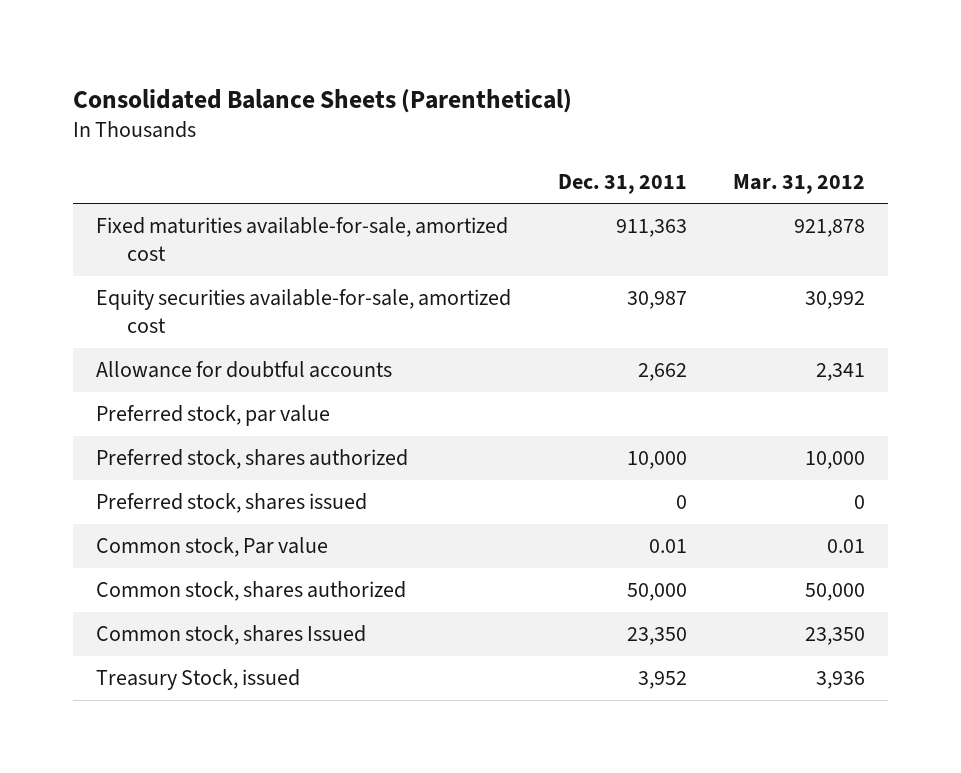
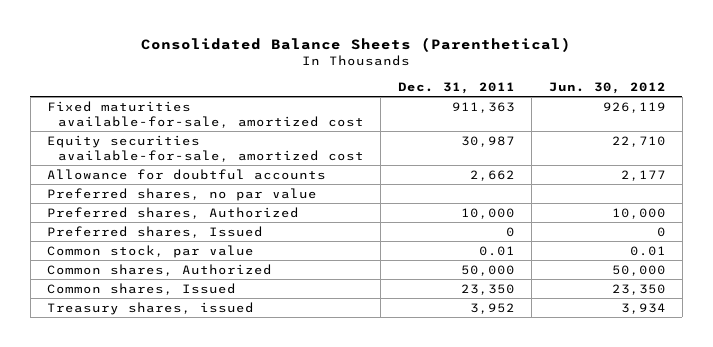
- | Dec. 31, 2011 | Mar. 31, 2012
+ | Dec. 31, 2011 | Jun. 30, 2012
- Preferred stock, par value
- Preferred stock, shares authorized | 10,000 | 10,000
- Preferred stock, shares issued | 0 | 0
- Common stock, Par value | 0.01 | 0.01
- Common stock, shares authorized | 50,000 | 50,000
- Common stock, shares Issued | 23,350 | 23,350
- Treasury Stock, issued | 3,952 | 3,936
+ Preferred shares, no par value
+ Preferred shares, Authorized | 10,000 | 10,000
+ Preferred shares, Issued | 0 | 0
+ Common stock, par value | 0.01 | 0.01
+ Common shares, Authorized | 50,000 | 50,000
+ Common shares, Issued | 23,350 | 23,350
+ Treasury shares, issued | 3,952 | 3,934

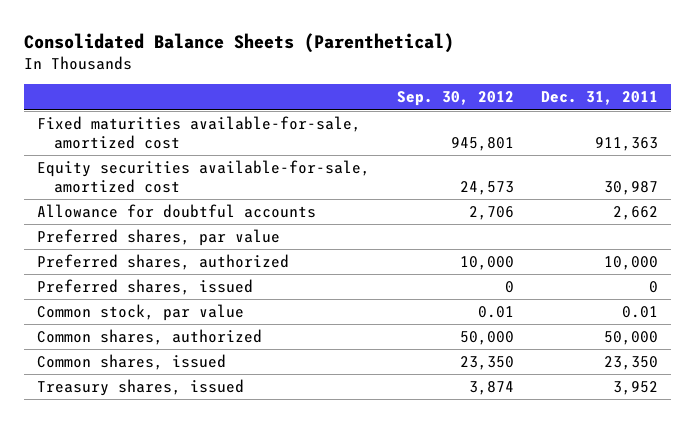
- | Dec. 31, 2011 | Jun. 30, 2012
+ | Sep. 30, 2012 | Dec. 31, 2011
- Preferred shares, no par value
- Preferred shares, Authorized | 10,000 | 10,000
- Preferred shares, Issued | 0 | 0
+ Preferred shares, par value
+ Preferred shares, authorized | 10,000 | 10,000
+ Preferred shares, issued | 0 | 0
- Common shares, Authorized | 50,000 | 50,000
- Common shares, Issued | 23,350 | 23,350
+ Common shares, authorized | 50,000 | 50,000
+ Common shares, issued | 23,350 | 23,350

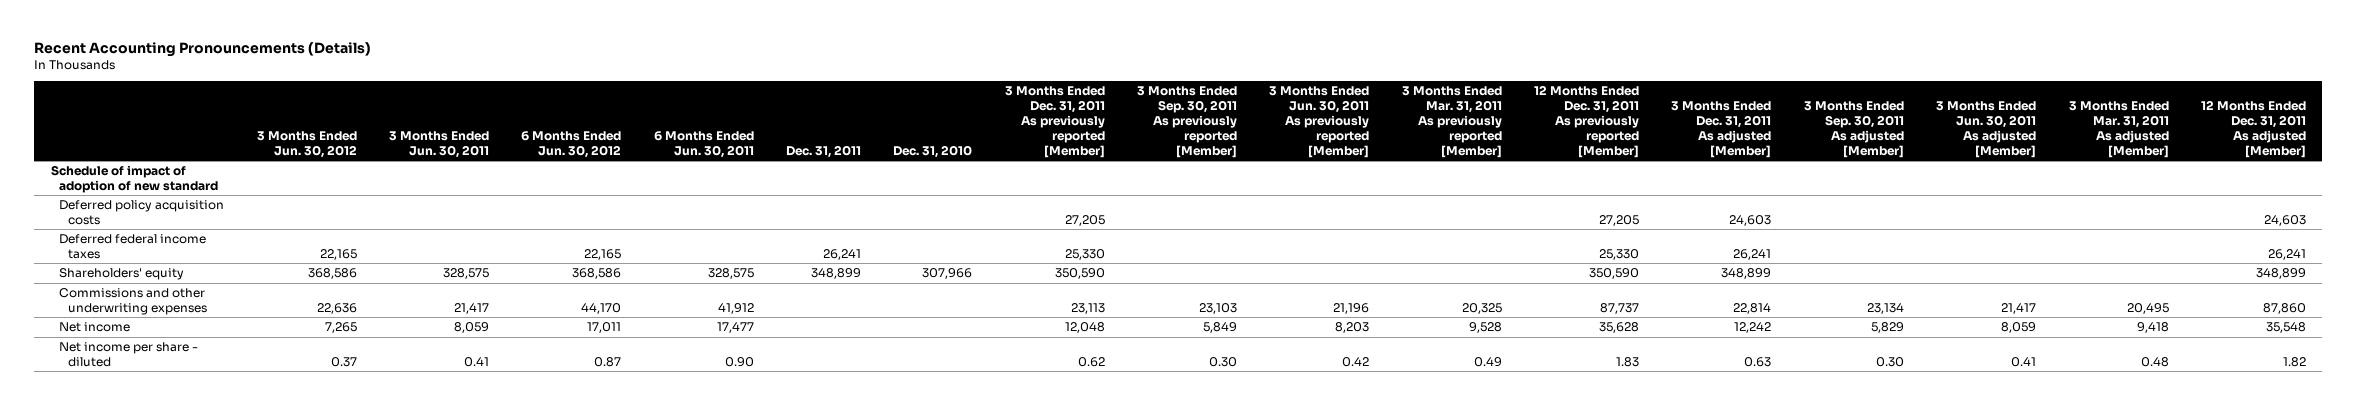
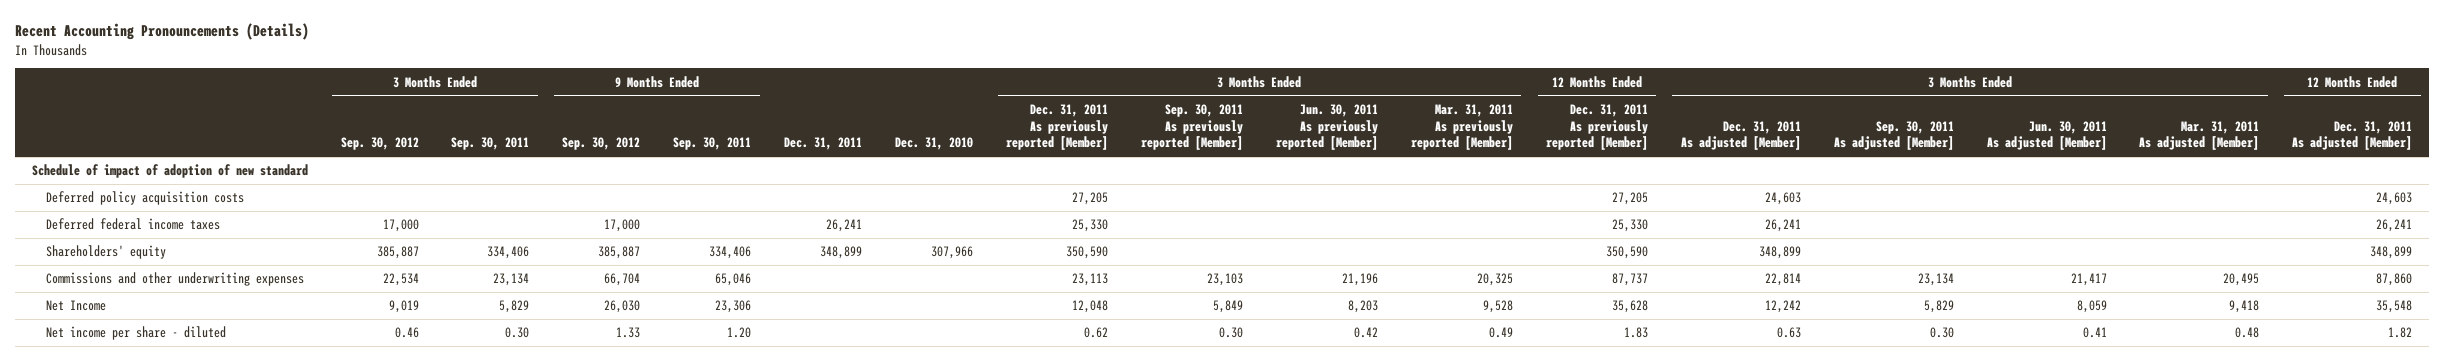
- | 3 Months Ended Jun. 30, 2012 | 3 Months Ended Jun. 30, 2011 | 6 Months Ended Jun. 30, 2012 | 6 Months Ended Jun. 30, 2011 | Dec. 31, 2011 | Dec. 31, 2010 | 3 Months Ended Dec. 31, 2011 As previously reported [Member] | 3 Months Ended Sep. 30, 2011 As previously reported [Member] | 3 Months Ended Jun. 30, 2011 As previously reported [Member] | 3 Months Ended Mar. 31, 2011 As previously reported [Member] | 12 Months Ended Dec. 31, 2011 As previously reported [Member] | 3 Months Ended Dec. 31, 2011 As adjusted [Member] | 3 Months Ended Sep. 30, 2011 As adjusted [Member] | 3 Months Ended Jun. 30, 2011 As adjusted [Member] | 3 Months Ended Mar. 31, 2011 As adjusted [Member] | 12 Months Ended Dec. 31, 2011 As adjusted [Member]
+ | 3 Months Ended Sep. 30, 2012 | 3 Months Ended Sep. 30, 2011 | 9 Months Ended Sep. 30, 2012 | 9 Months Ended Sep. 30, 2011 | Dec. 31, 2011 | Dec. 31, 2010 | 3 Months Ended Dec. 31, 2011 As previously reported [Member] | 3 Months Ended Sep. 30, 2011 As previously reported [Member] | 3 Months Ended Jun. 30, 2011 As previously reported [Member] | 3 Months Ended Mar. 31, 2011 As previously reported [Member] | 12 Months Ended Dec. 31, 2011 As previously reported [Member] | 3 Months Ended Dec. 31, 2011 As adjusted [Member] | 3 Months Ended Sep. 30, 2011 As adjusted [Member] | 3 Months Ended Jun. 30, 2011 As adjusted [Member] | 3 Months Ended Mar. 31, 2011 As adjusted [Member] | 12 Months Ended Dec. 31, 2011 As adjusted [Member]
- Net income | 7,265 | 8,059 | 17,011 | 17,477 | | | 12,048 | 5,849 | 8,203 | 9,528 | 35,628 | 12,242 | 5,829 | 8,059 | 9,418 | 35,548
+ Net Income | 9,019 | 5,829 | 26,030 | 23,306 | | | 12,048 | 5,849 | 8,203 | 9,528 | 35,628 | 12,242 | 5,829 | 8,059 | 9,418 | 35,548

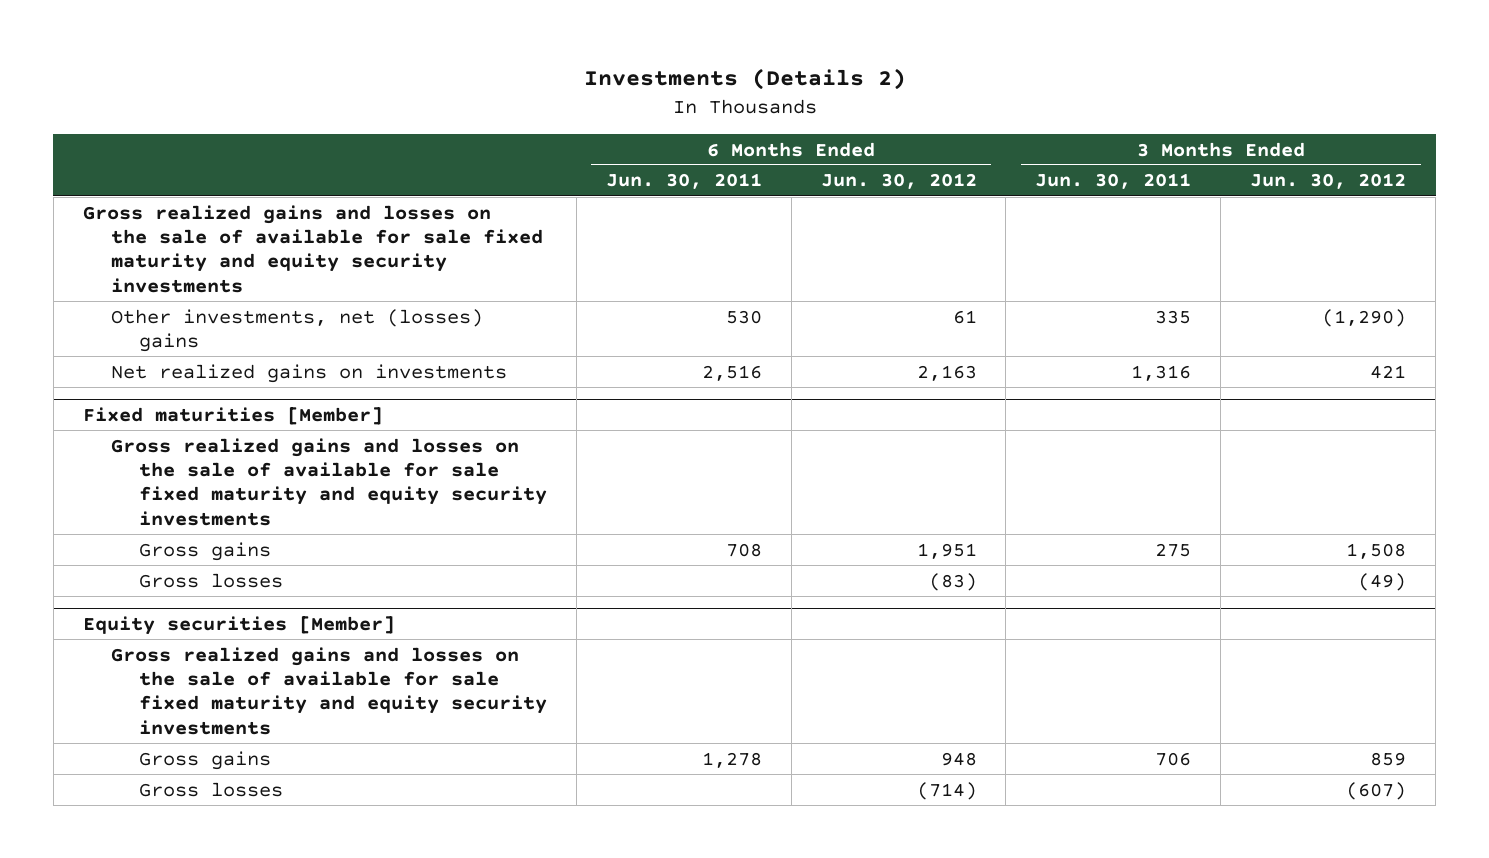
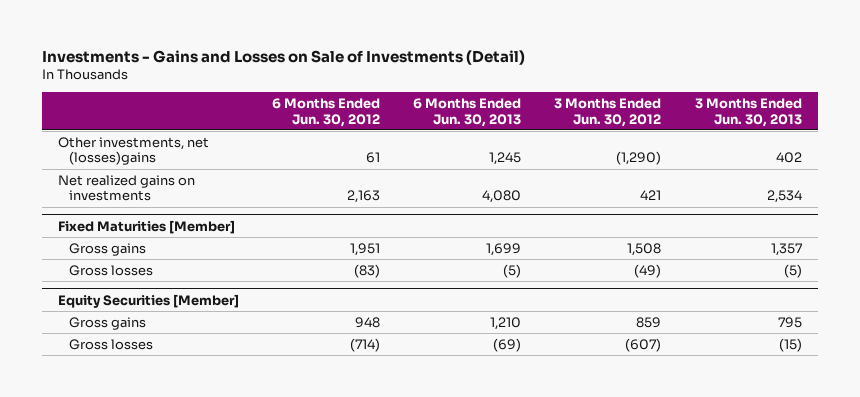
- Investments (Details 2)
+ Investments - Gains and Losses on Sale of Investments (Detail)
- | 6 Months Ended Jun. 30, 2011 | 6 Months Ended Jun. 30, 2012 | 3 Months Ended Jun. 30, 2011 | 3 Months Ended Jun. 30, 2012
+ | 6 Months Ended Jun. 30, 2012 | 6 Months Ended Jun. 30, 2013 | 3 Months Ended Jun. 30, 2012 | 3 Months Ended Jun. 30, 2013
- Gross realized gains and losses on the sale of available for sale fixed maturity and equity security investments
- Other investments, net (losses) gains | 530 | 61 | 335 | (1,290)
+ Other investments, net (losses)gains | 61 | 1,245 | (1,290) | 402
- Fixed maturities [Member]
- Gross realized gains and losses on the sale of available for sale fixed maturity and equity security investments
+ Fixed Maturities [Member]
- Equity securities [Member]
- Gross realized gains and losses on the sale of available for sale fixed maturity and equity security investments
+ Equity Securities [Member]

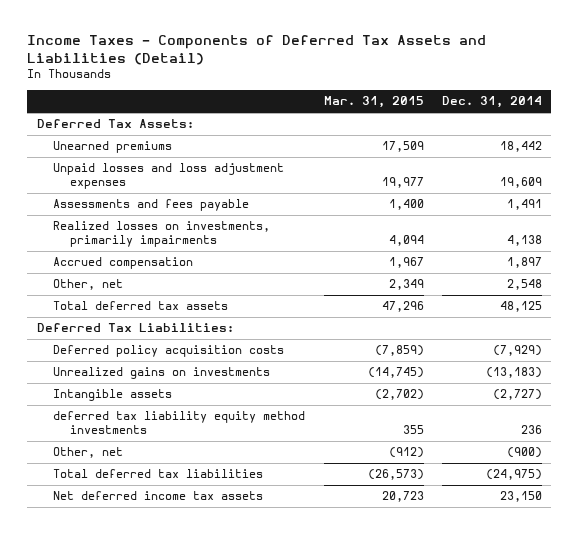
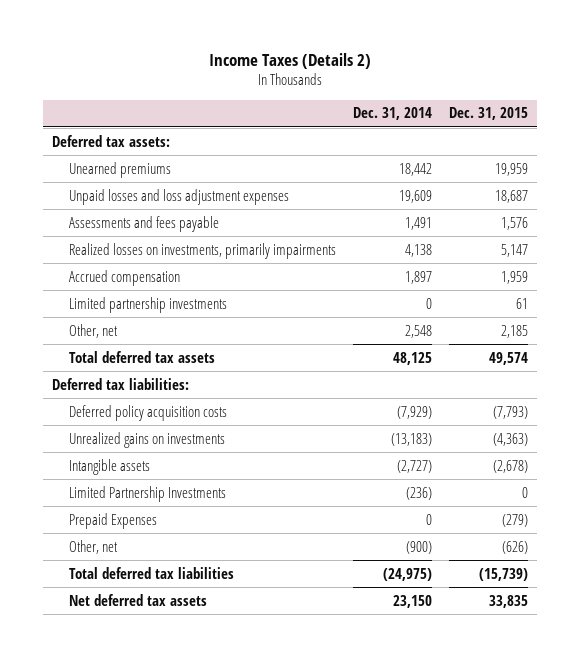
- Income Taxes - Components of Deferred Tax Assets and Liabilities (Detail)
+ Income Taxes (Details 2)
- | Mar. 31, 2015 | Dec. 31, 2014
+ | Dec. 31, 2014 | Dec. 31, 2015
- Deferred Tax Assets:
+ Deferred tax assets:
+ Limited partnership investments | 0 | 61
- Deferred Tax Liabilities:
+ Deferred tax liabilities:
- deferred tax liability equity method investments | 355 | 236
+ Limited Partnership Investments | (236) | 0
+ Prepaid Expenses | 0 | (279)
- Net deferred income tax assets | 20,723 | 23,150
+ Net deferred tax assets | 23,150 | 33,835

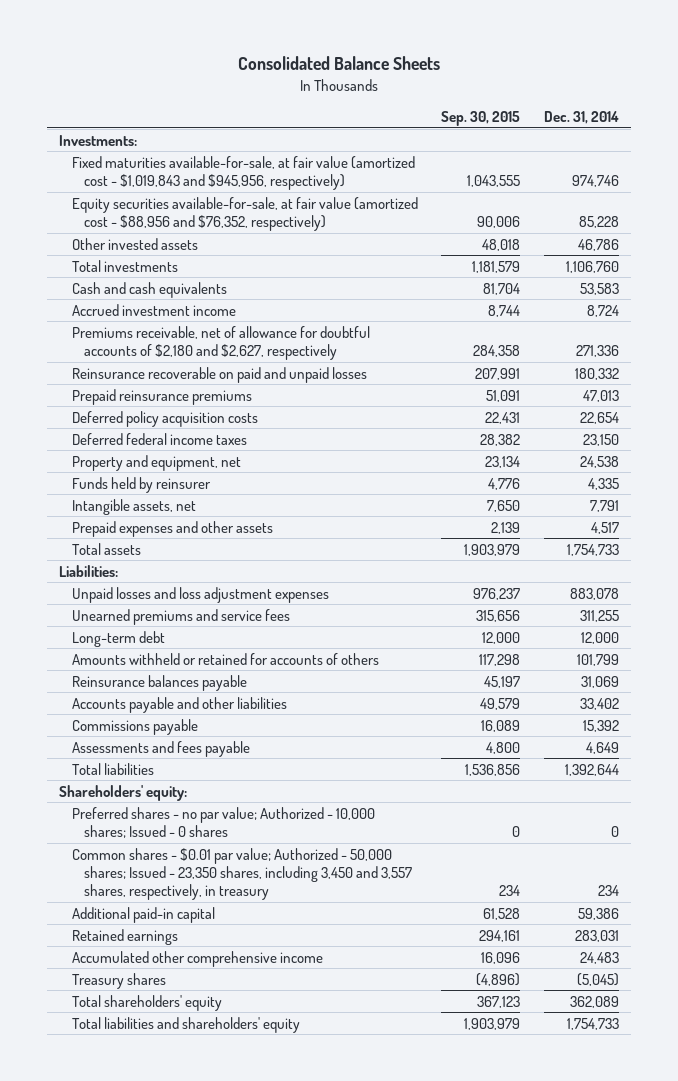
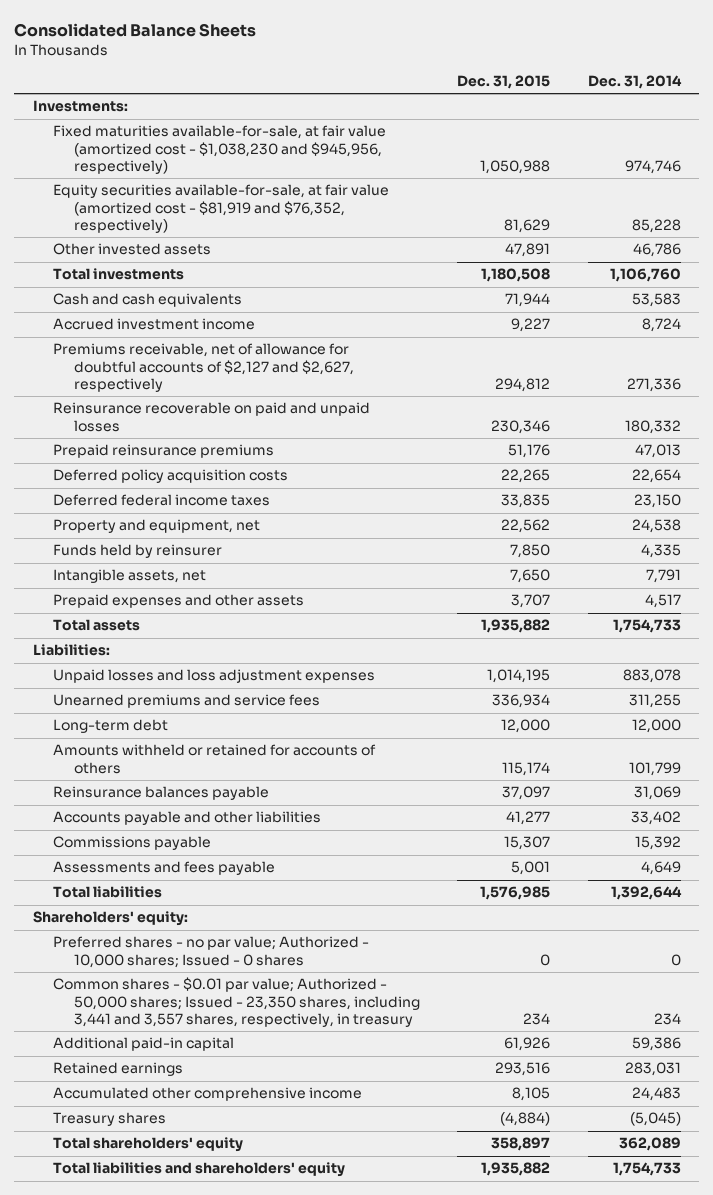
- | Sep. 30, 2015 | Dec. 31, 2014
+ | Dec. 31, 2015 | Dec. 31, 2014
- Fixed maturities available-for-sale, at fair value (amortized cost - $1,019,843 and $945,956, respectively) | 1,043,555 | 974,746
- Equity securities available-for-sale, at fair value (amortized cost - $88,956 and $76,352, respectively) | 90,006 | 85,228
+ Fixed maturities available-for-sale, at fair value (amortized cost - $1,038,230 and $945,956, respectively) | 1,050,988 | 974,746
+ Equity securities available-for-sale, at fair value (amortized cost - $81,919 and $76,352, respectively) | 81,629 | 85,228
- Premiums receivable, net of allowance for doubtful accounts of $2,180 and $2,627, respectively | 284,358 | 271,336
+ Premiums receivable, net of allowance for doubtful accounts of $2,127 and $2,627, respectively | 294,812 | 271,336
- Common shares - $0.01 par value; Authorized - 50,000 shares; Issued - 23,350 shares, including 3,450 and 3,557 shares, respectively, in treasury | 234 | 234
+ Common shares - $0.01 par value; Authorized - 50,000 shares; Issued - 23,350 shares, including 3,441 and 3,557 shares, respectively, in treasury | 234 | 234

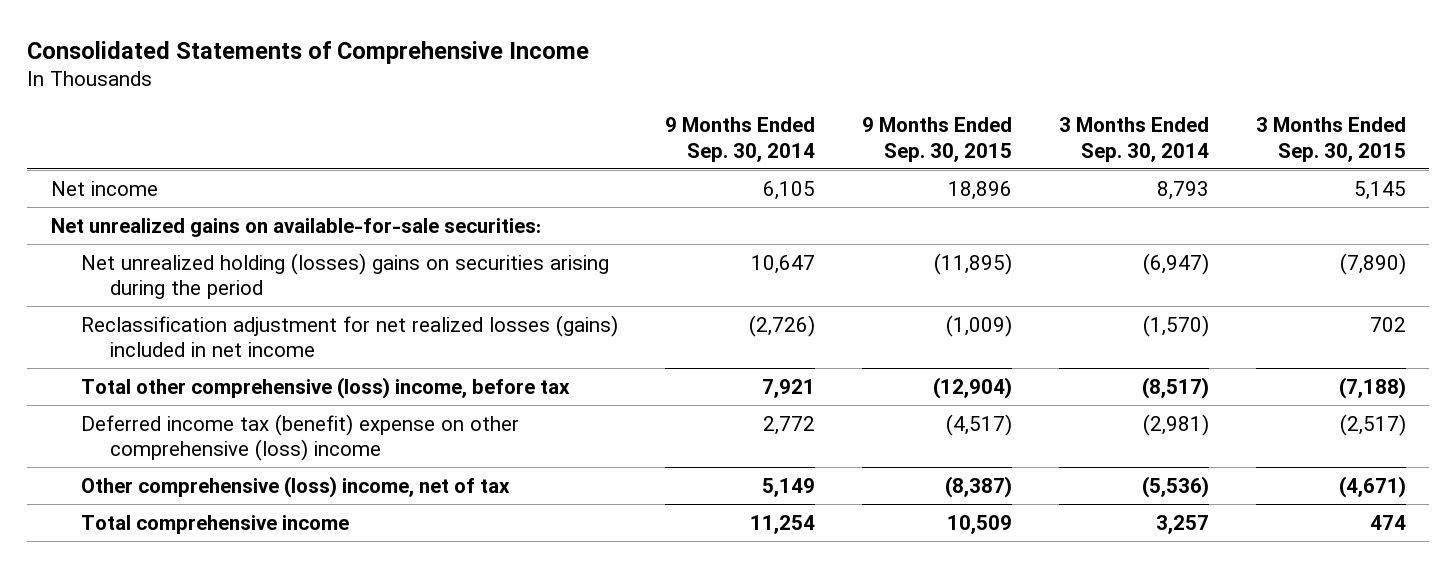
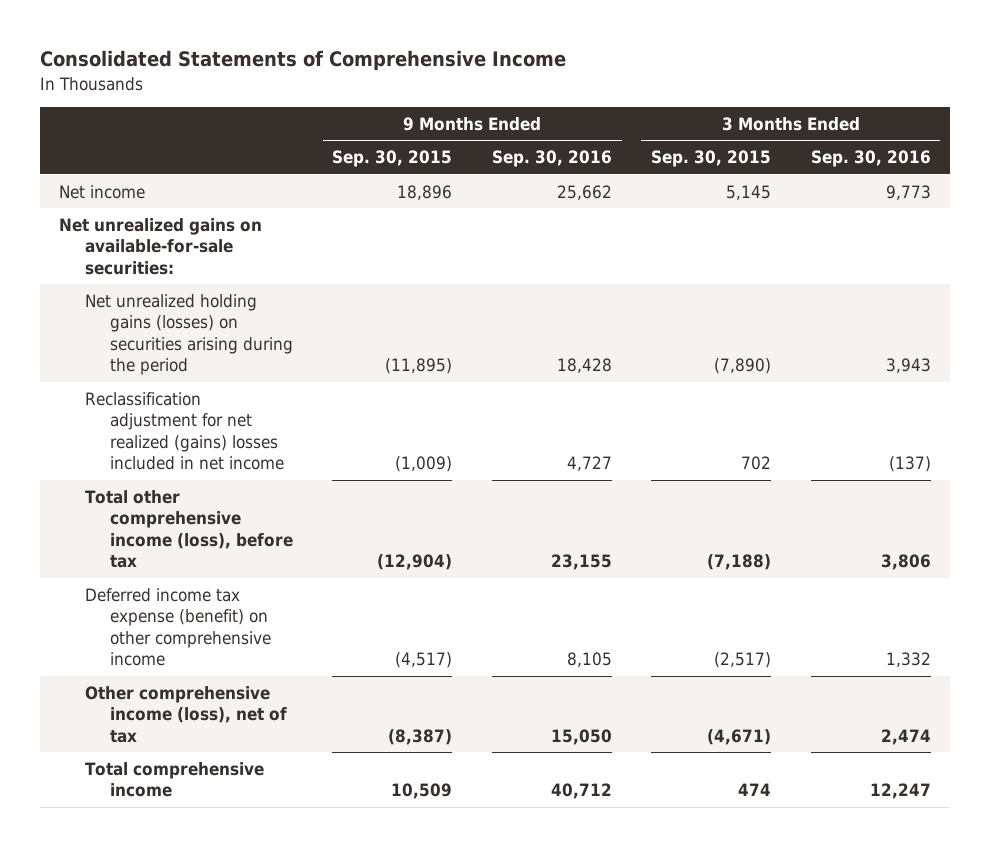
- | 9 Months Ended Sep. 30, 2014 | 9 Months Ended Sep. 30, 2015 | 3 Months Ended Sep. 30, 2014 | 3 Months Ended Sep. 30, 2015
+ | 9 Months Ended Sep. 30, 2015 | 9 Months Ended Sep. 30, 2016 | 3 Months Ended Sep. 30, 2015 | 3 Months Ended Sep. 30, 2016
- Net unrealized holding (losses) gains on securities arising during the period | 10,647 | (11,895) | (6,947) | (7,890)
- Reclassification adjustment for net realized losses (gains) included in net income | (2,726) | (1,009) | (1,570) | 702
- Total other comprehensive (loss) income, before tax | 7,921 | (12,904) | (8,517) | (7,188)
- Deferred income tax (benefit) expense on other comprehensive (loss) income | 2,772 | (4,517) | (2,981) | (2,517)
- Other comprehensive (loss) income, net of tax | 5,149 | (8,387) | (5,536) | (4,671)
+ Net unrealized holding gains (losses) on securities arising during the period | (11,895) | 18,428 | (7,890) | 3,943
+ Reclassification adjustment for net realized (gains) losses included in net income | (1,009) | 4,727 | 702 | (137)
+ Total other comprehensive income (loss), before tax | (12,904) | 23,155 | (7,188) | 3,806
+ Deferred income tax expense (benefit) on other comprehensive income | (4,517) | 8,105 | (2,517) | 1,332
+ Other comprehensive income (loss), net of tax | (8,387) | 15,050 | (4,671) | 2,474

